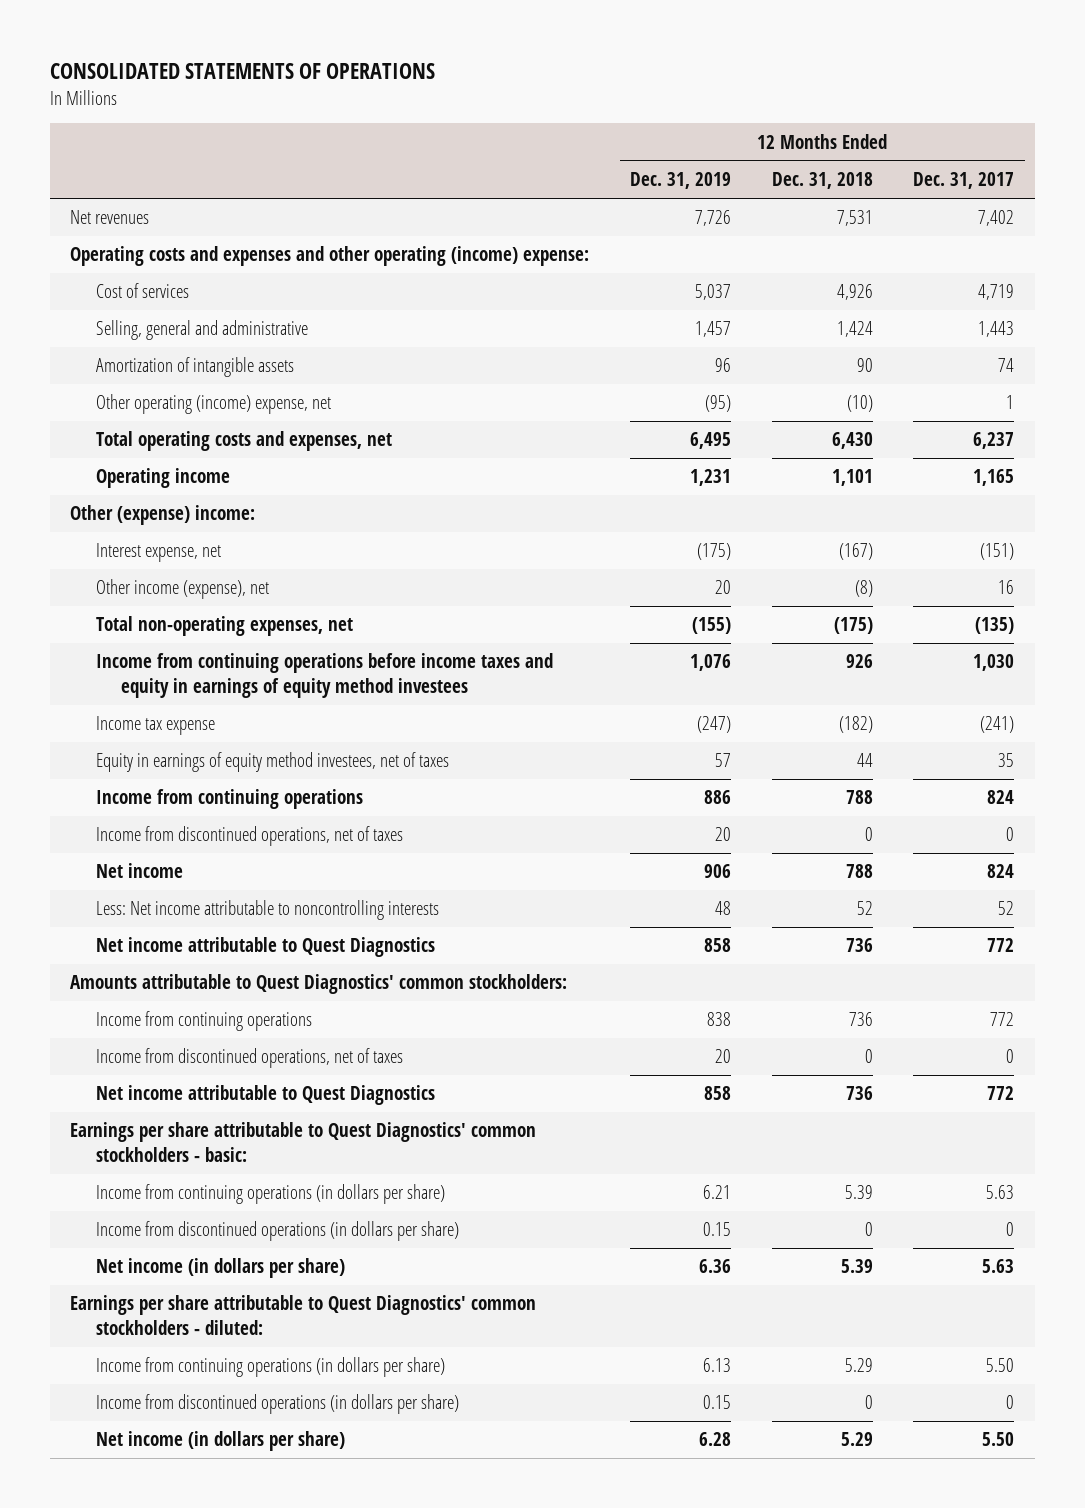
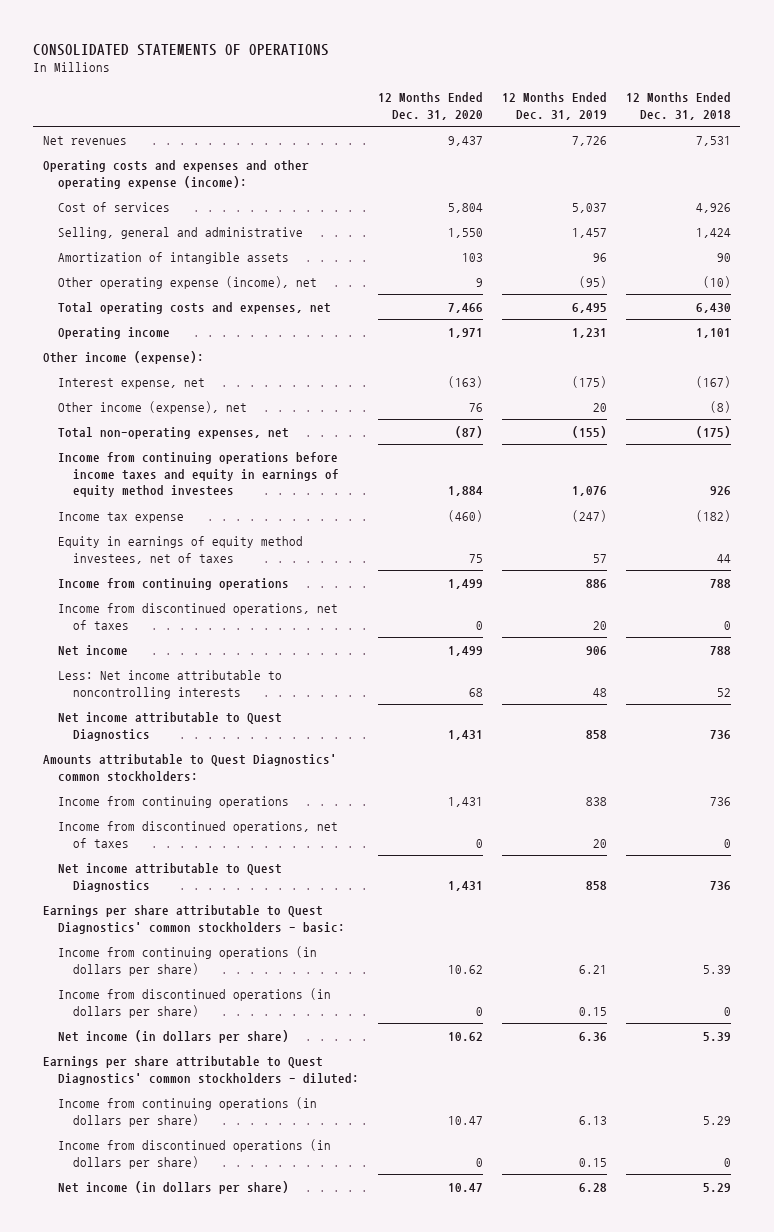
- | 12 Months Ended Dec. 31, 2019 | 12 Months Ended Dec. 31, 2018 | 12 Months Ended Dec. 31, 2017
+ | 12 Months Ended Dec. 31, 2020 | 12 Months Ended Dec. 31, 2019 | 12 Months Ended Dec. 31, 2018
- Operating costs and expenses and other operating (income) expense:
+ Operating costs and expenses and other operating expense (income):
- Other operating (income) expense, net | (95) | (10) | 1
+ Other operating expense (income), net | 9 | (95) | (10)
- Other (expense) income:
+ Other income (expense):

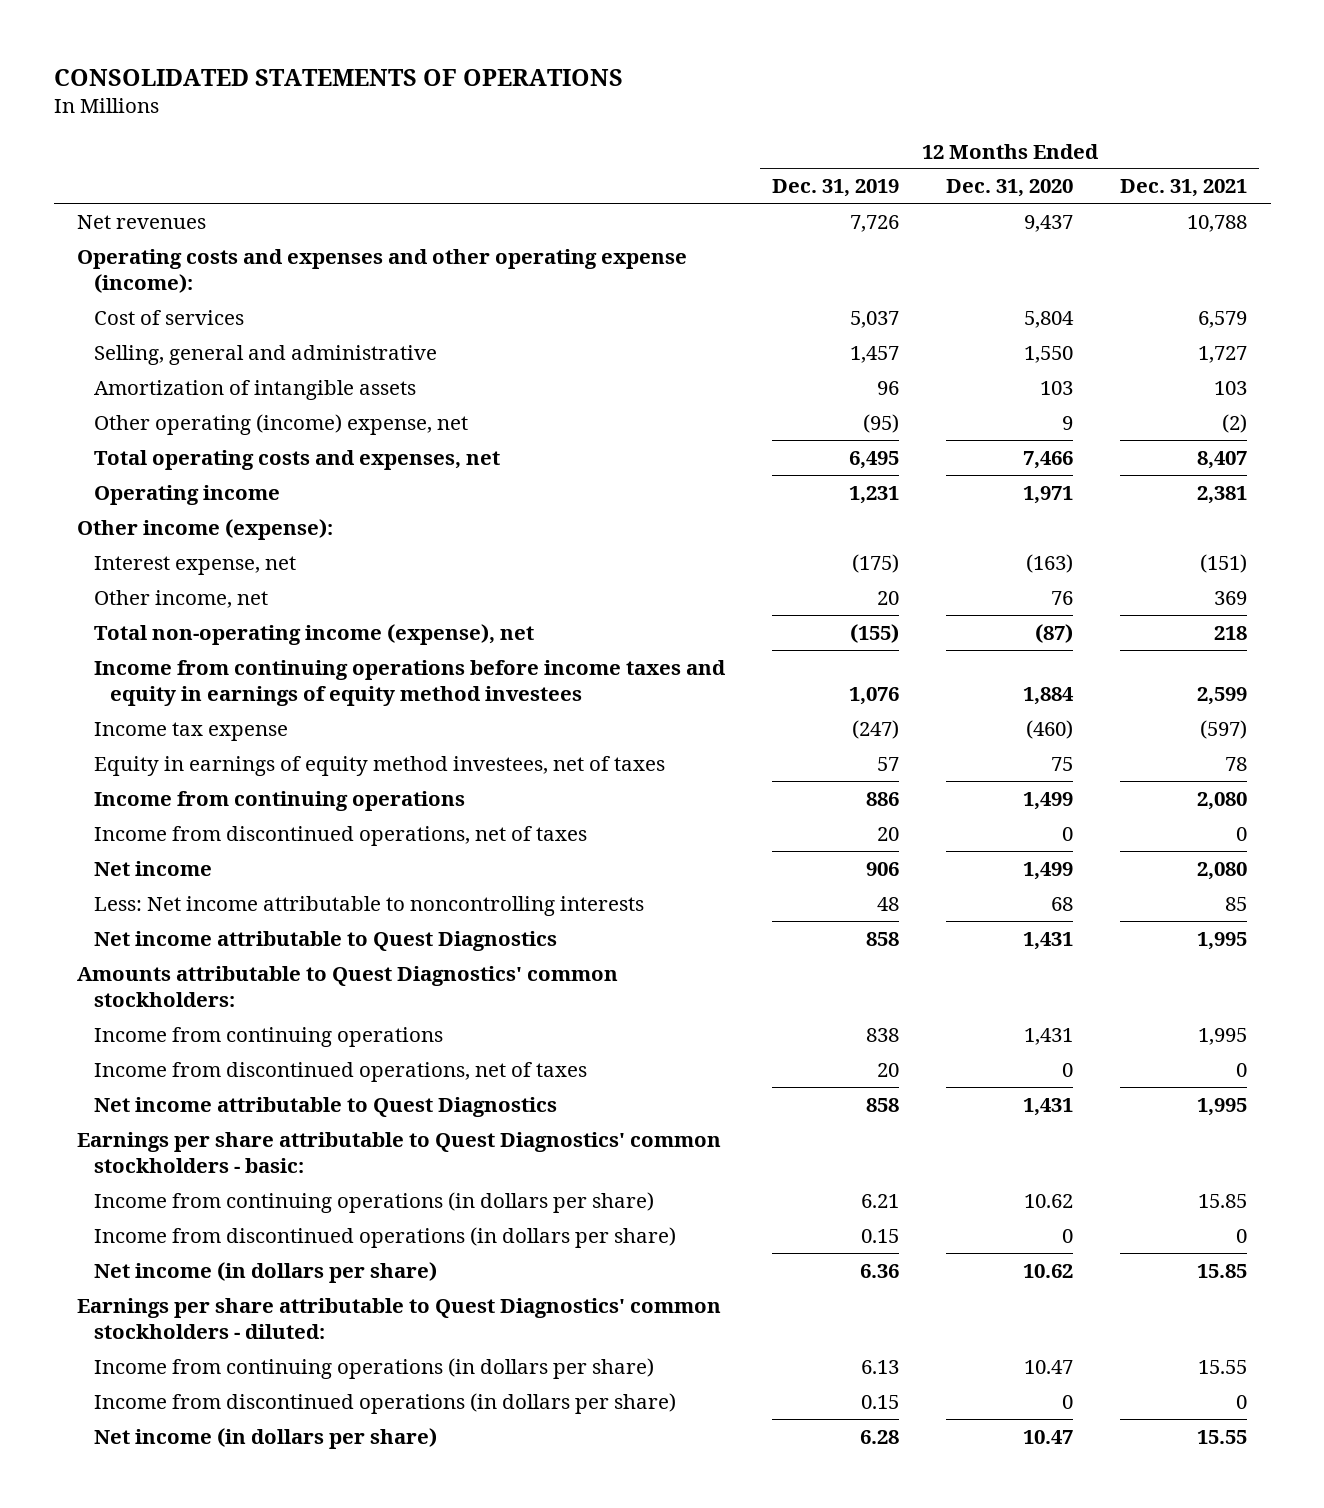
- | 12 Months Ended Dec. 31, 2020 | 12 Months Ended Dec. 31, 2019 | 12 Months Ended Dec. 31, 2018
+ | 12 Months Ended Dec. 31, 2019 | 12 Months Ended Dec. 31, 2020 | 12 Months Ended Dec. 31, 2021
- Other operating expense (income), net | 9 | (95) | (10)
+ Other operating (income) expense, net | (95) | 9 | (2)
- Other income (expense), net | 76 | 20 | (8)
- Total non-operating expenses, net | (87) | (155) | (175)
+ Other income, net | 20 | 76 | 369
+ Total non-operating income (expense), net | (155) | (87) | 218

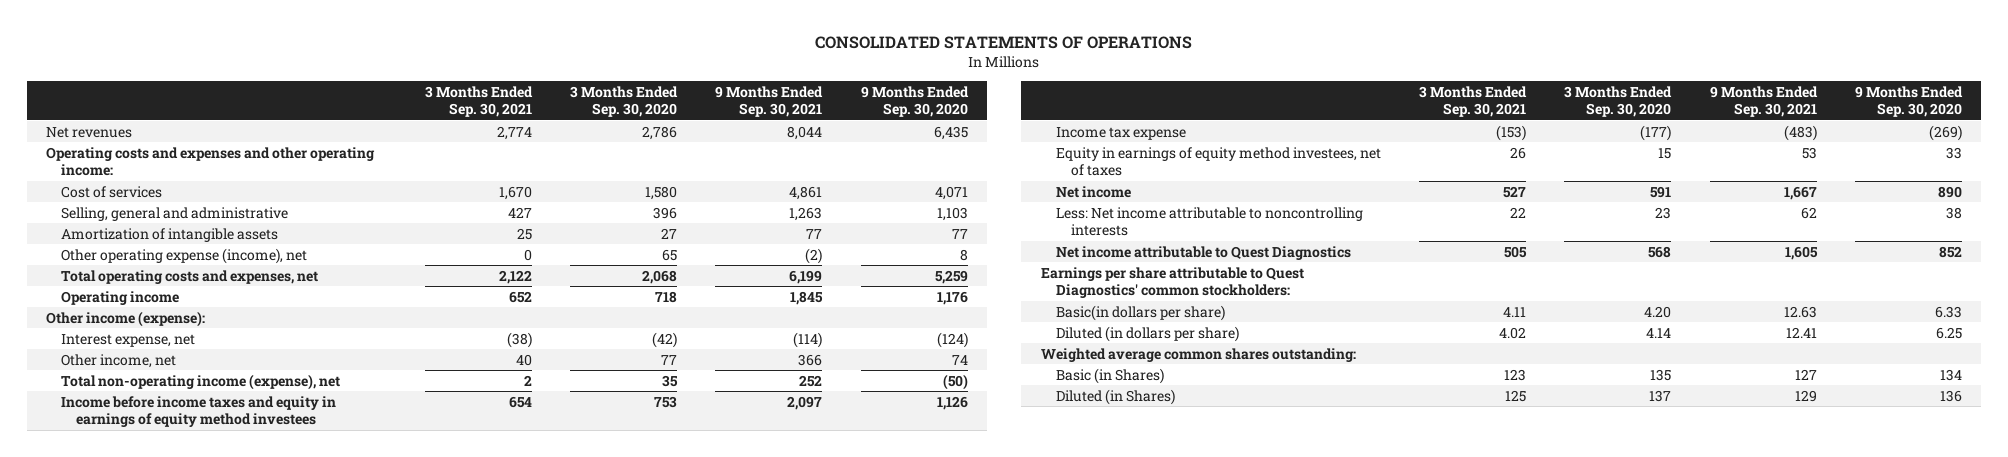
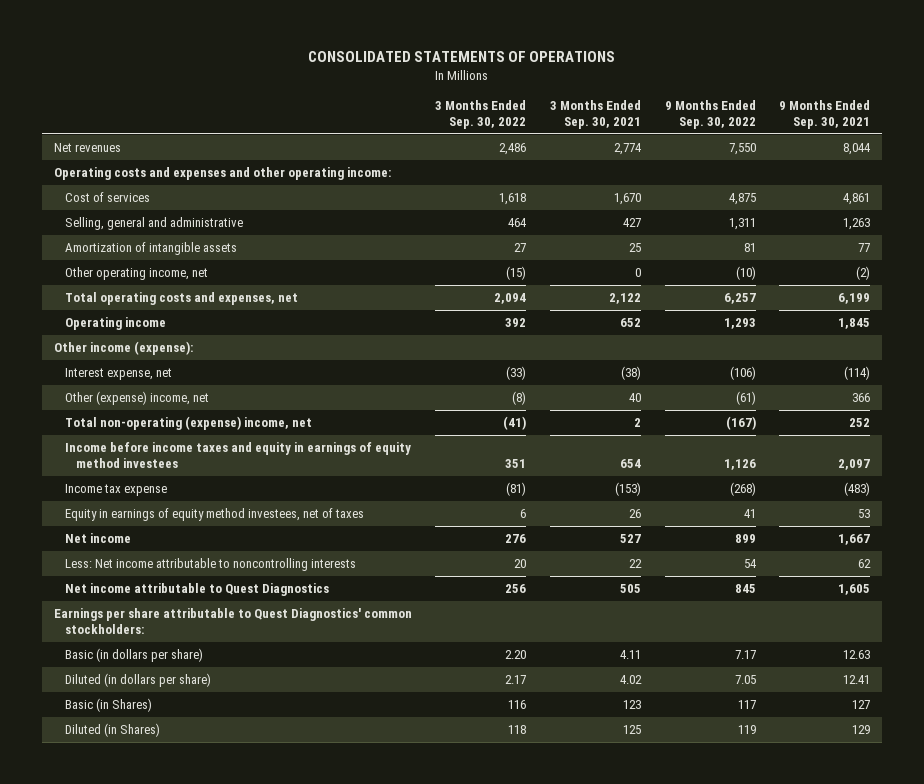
- | 3 Months Ended Sep. 30, 2021 | 3 Months Ended Sep. 30, 2020 | 9 Months Ended Sep. 30, 2021 | 9 Months Ended Sep. 30, 2020
+ | 3 Months Ended Sep. 30, 2022 | 3 Months Ended Sep. 30, 2021 | 9 Months Ended Sep. 30, 2022 | 9 Months Ended Sep. 30, 2021
- Other operating expense (income), net | 0 | 65 | (2) | 8
+ Other operating income, net | (15) | 0 | (10) | (2)
- Other income, net | 40 | 77 | 366 | 74
- Total non-operating income (expense), net | 2 | 35 | 252 | (50)
+ Other (expense) income, net | (8) | 40 | (61) | 366
+ Total non-operating (expense) income, net | (41) | 2 | (167) | 252
- Basic(in dollars per share) | 4.11 | 4.20 | 12.63 | 6.33
+ Basic (in dollars per share) | 2.20 | 4.11 | 7.17 | 12.63
- Weighted average common shares outstanding:

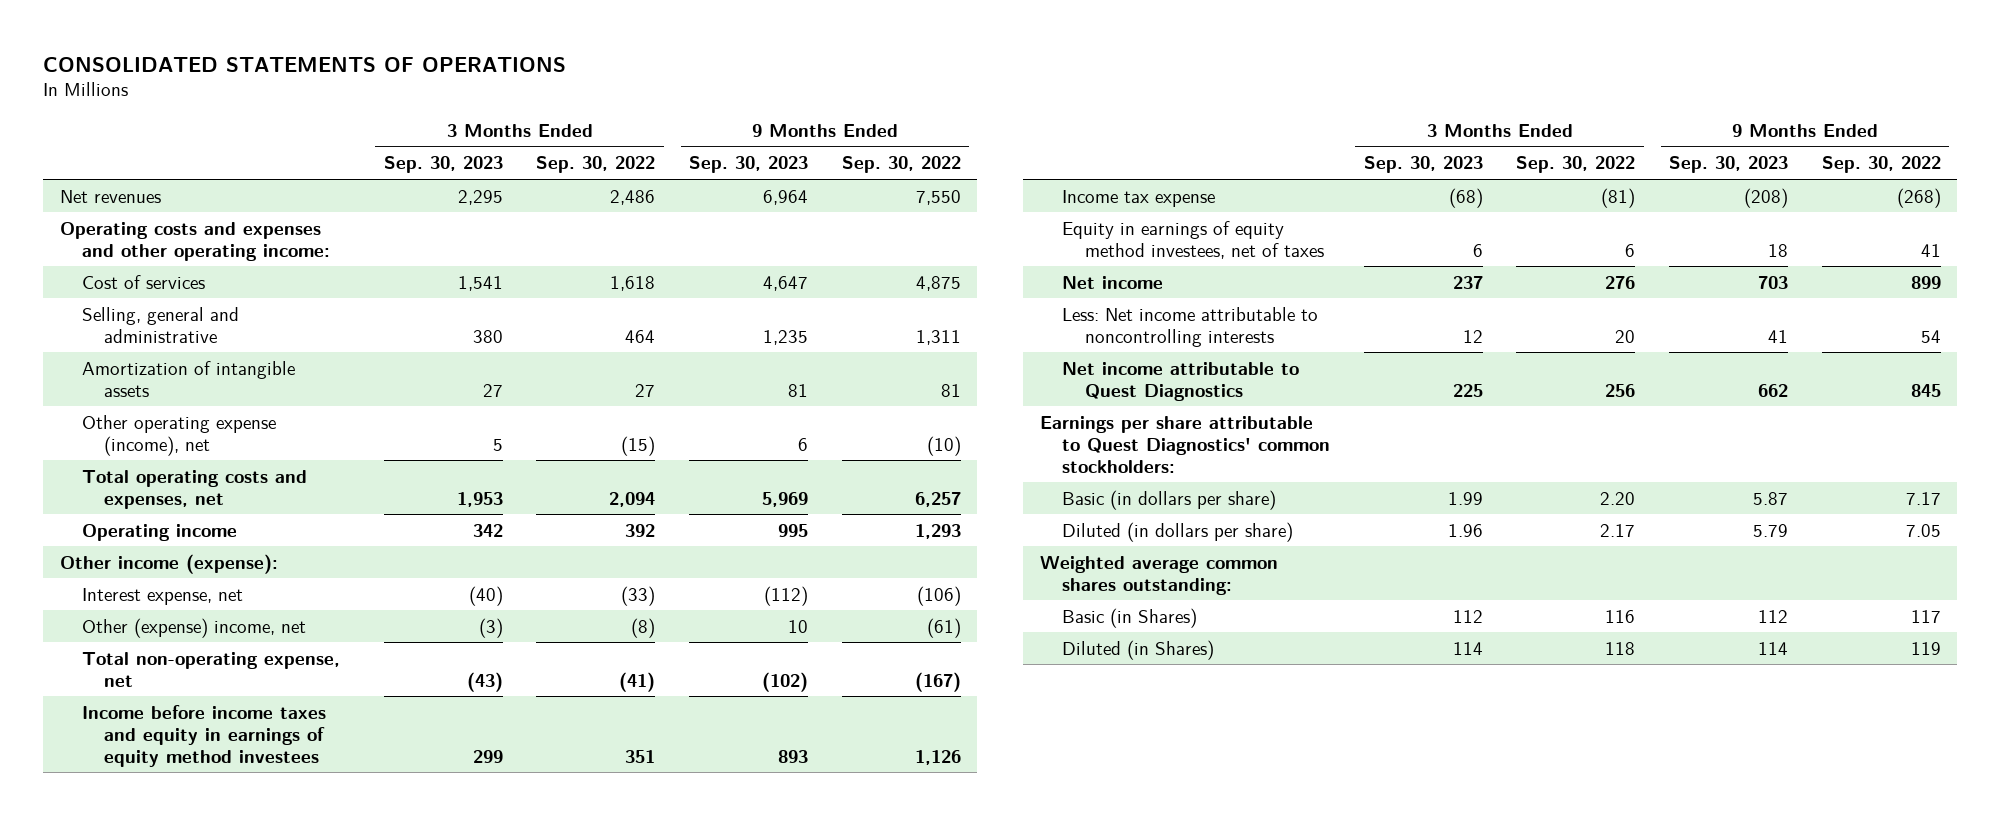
- | 3 Months Ended Sep. 30, 2022 | 3 Months Ended Sep. 30, 2021 | 9 Months Ended Sep. 30, 2022 | 9 Months Ended Sep. 30, 2021
+ | 3 Months Ended Sep. 30, 2023 | 3 Months Ended Sep. 30, 2022 | 9 Months Ended Sep. 30, 2023 | 9 Months Ended Sep. 30, 2022
- Other operating income, net | (15) | 0 | (10) | (2)
+ Other operating expense (income), net | 5 | (15) | 6 | (10)
- Total non-operating (expense) income, net | (41) | 2 | (167) | 252
+ Total non-operating expense, net | (43) | (41) | (102) | (167)
+ Weighted average common shares outstanding:

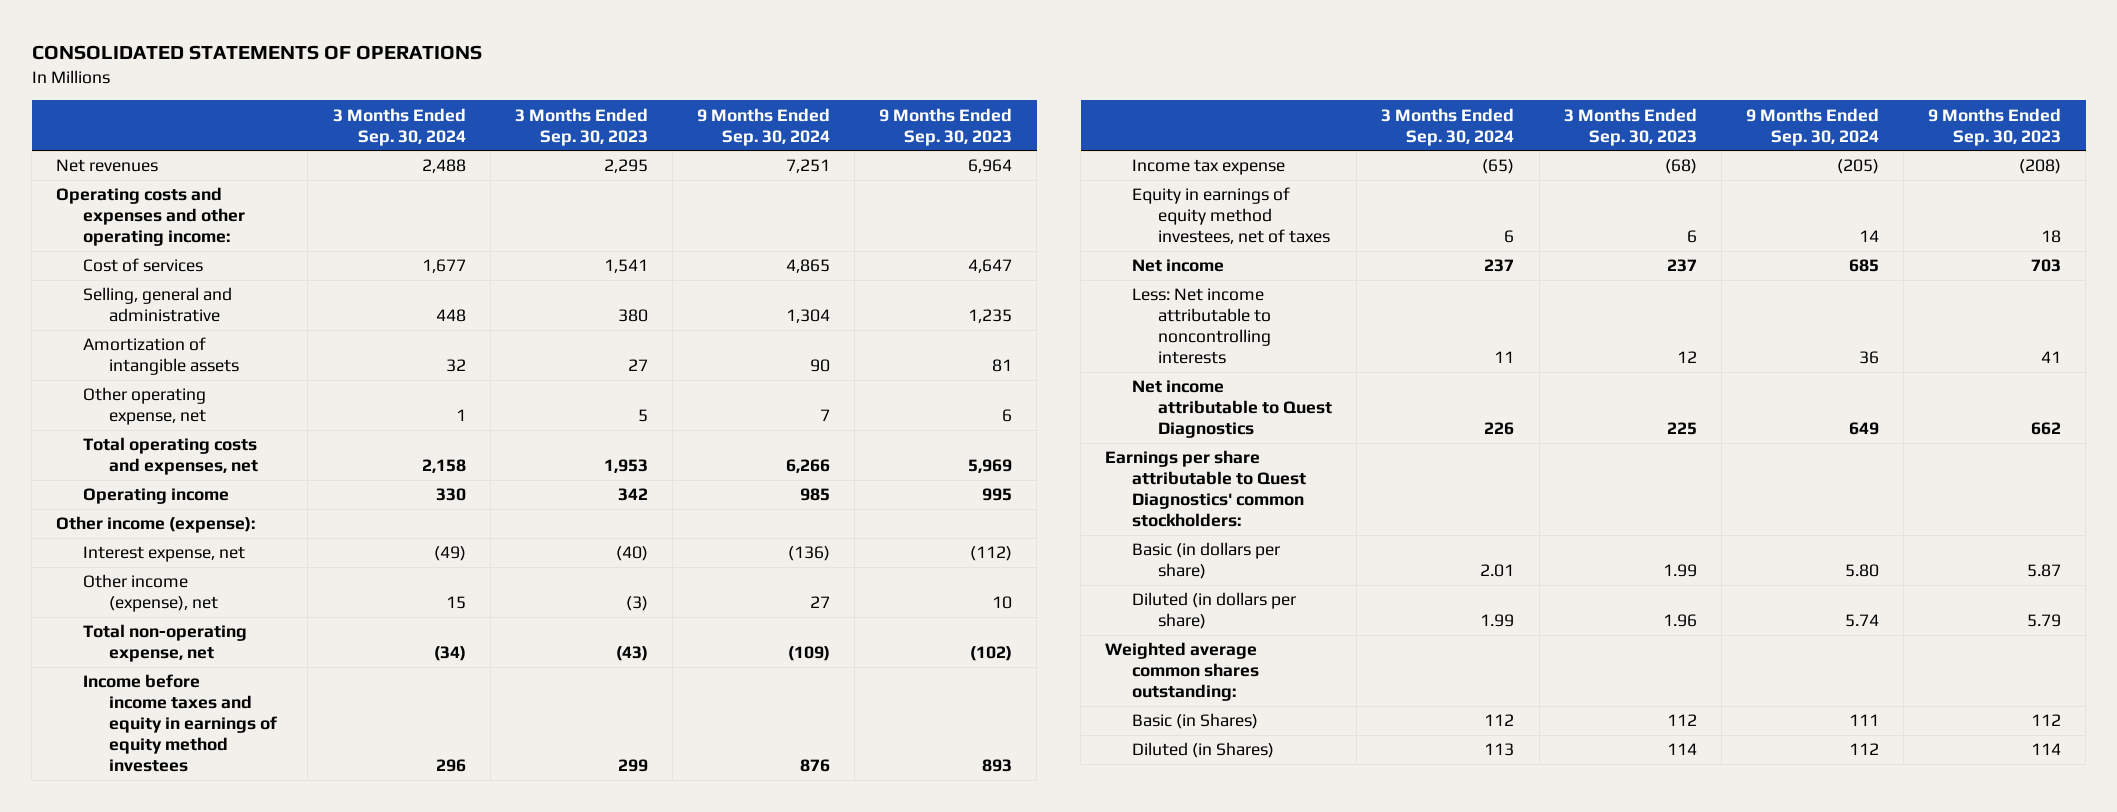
- | 3 Months Ended Sep. 30, 2023 | 3 Months Ended Sep. 30, 2022 | 9 Months Ended Sep. 30, 2023 | 9 Months Ended Sep. 30, 2022
+ | 3 Months Ended Sep. 30, 2024 | 3 Months Ended Sep. 30, 2023 | 9 Months Ended Sep. 30, 2024 | 9 Months Ended Sep. 30, 2023
- Other operating expense (income), net | 5 | (15) | 6 | (10)
+ Other operating expense, net | 1 | 5 | 7 | 6
- Other (expense) income, net | (3) | (8) | 10 | (61)
+ Other income (expense), net | 15 | (3) | 27 | 10

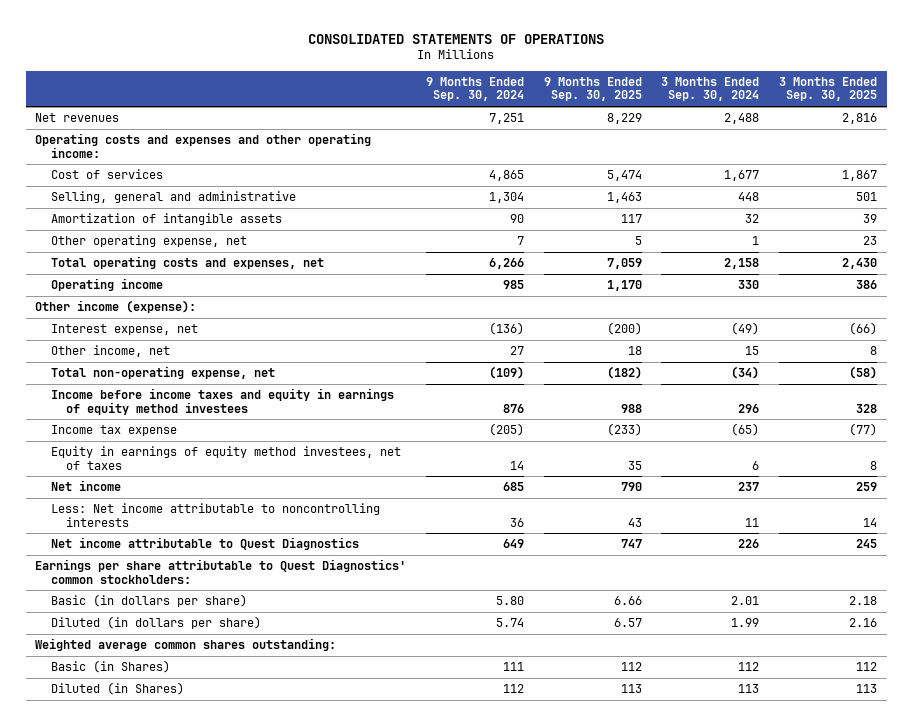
- | 3 Months Ended Sep. 30, 2024 | 3 Months Ended Sep. 30, 2023 | 9 Months Ended Sep. 30, 2024 | 9 Months Ended Sep. 30, 2023
+ | 9 Months Ended Sep. 30, 2024 | 9 Months Ended Sep. 30, 2025 | 3 Months Ended Sep. 30, 2024 | 3 Months Ended Sep. 30, 2025
- Other income (expense), net | 15 | (3) | 27 | 10
+ Other income, net | 27 | 18 | 15 | 8

